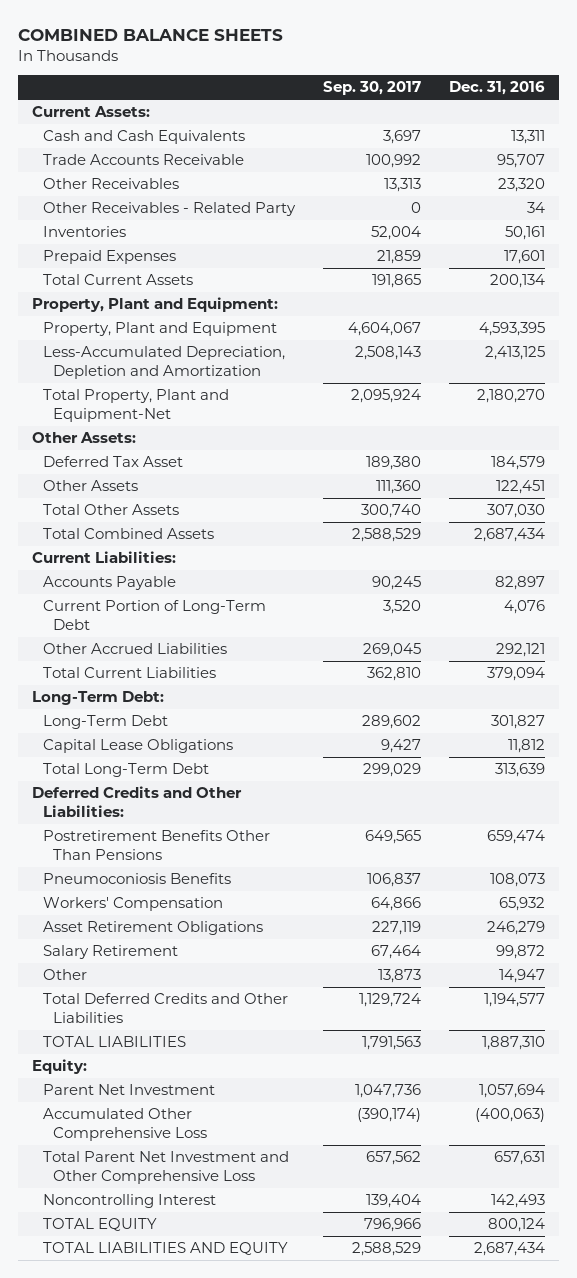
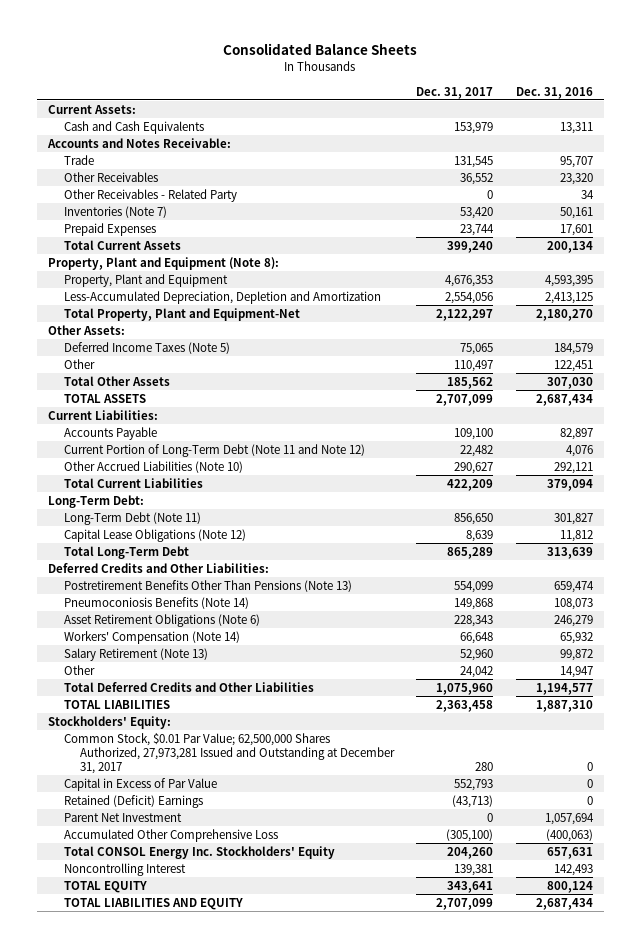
- COMBINED BALANCE SHEETS
+ Consolidated Balance Sheets
- | Sep. 30, 2017 | Dec. 31, 2016
+ | Dec. 31, 2017 | Dec. 31, 2016
- Trade Accounts Receivable | 100,992 | 95,707
+ Accounts and Notes Receivable:
+ Trade | 131,545 | 95,707
- Inventories | 52,004 | 50,161
+ Inventories (Note 7) | 53,420 | 50,161
- Property, Plant and Equipment:
+ Property, Plant and Equipment (Note 8):
- Deferred Tax Asset | 189,380 | 184,579
- Other Assets | 111,360 | 122,451
+ Deferred Income Taxes (Note 5) | 75,065 | 184,579
+ Other | 110,497 | 122,451
- Total Combined Assets | 2,588,529 | 2,687,434
+ TOTAL ASSETS | 2,707,099 | 2,687,434
- Current Portion of Long-Term Debt | 3,520 | 4,076
- Other Accrued Liabilities | 269,045 | 292,121
+ Current Portion of Long-Term Debt (Note 11 and Note 12) | 22,482 | 4,076
+ Other Accrued Liabilities (Note 10) | 290,627 | 292,121
- Long-Term Debt | 289,602 | 301,827
- Capital Lease Obligations | 9,427 | 11,812
+ Long-Term Debt (Note 11) | 856,650 | 301,827
+ Capital Lease Obligations (Note 12) | 8,639 | 11,812
- Postretirement Benefits Other Than Pensions | 649,565 | 659,474
- Pneumoconiosis Benefits | 106,837 | 108,073
- Workers' Compensation | 64,866 | 65,932
- Asset Retirement Obligations | 227,119 | 246,279
- Salary Retirement | 67,464 | 99,872
+ Postretirement Benefits Other Than Pensions (Note 13) | 554,099 | 659,474
+ Pneumoconiosis Benefits (Note 14) | 149,868 | 108,073
+ Asset Retirement Obligations (Note 6) | 228,343 | 246,279
+ Workers' Compensation (Note 14) | 66,648 | 65,932
+ Salary Retirement (Note 13) | 52,960 | 99,872
- Equity:
+ Stockholders' Equity:
+ Common Stock, $0.01 Par Value; 62,500,000 Shares Authorized, 27,973,281 Issued and Outstanding at December 31, 2017 | 280 | 0
+ Capital in Excess of Par Value | 552,793 | 0
+ Retained (Deficit) Earnings | (43,713) | 0
- Total Parent Net Investment and Other Comprehensive Loss | 657,562 | 657,631
+ Total CONSOL Energy Inc. Stockholders' Equity | 204,260 | 657,631

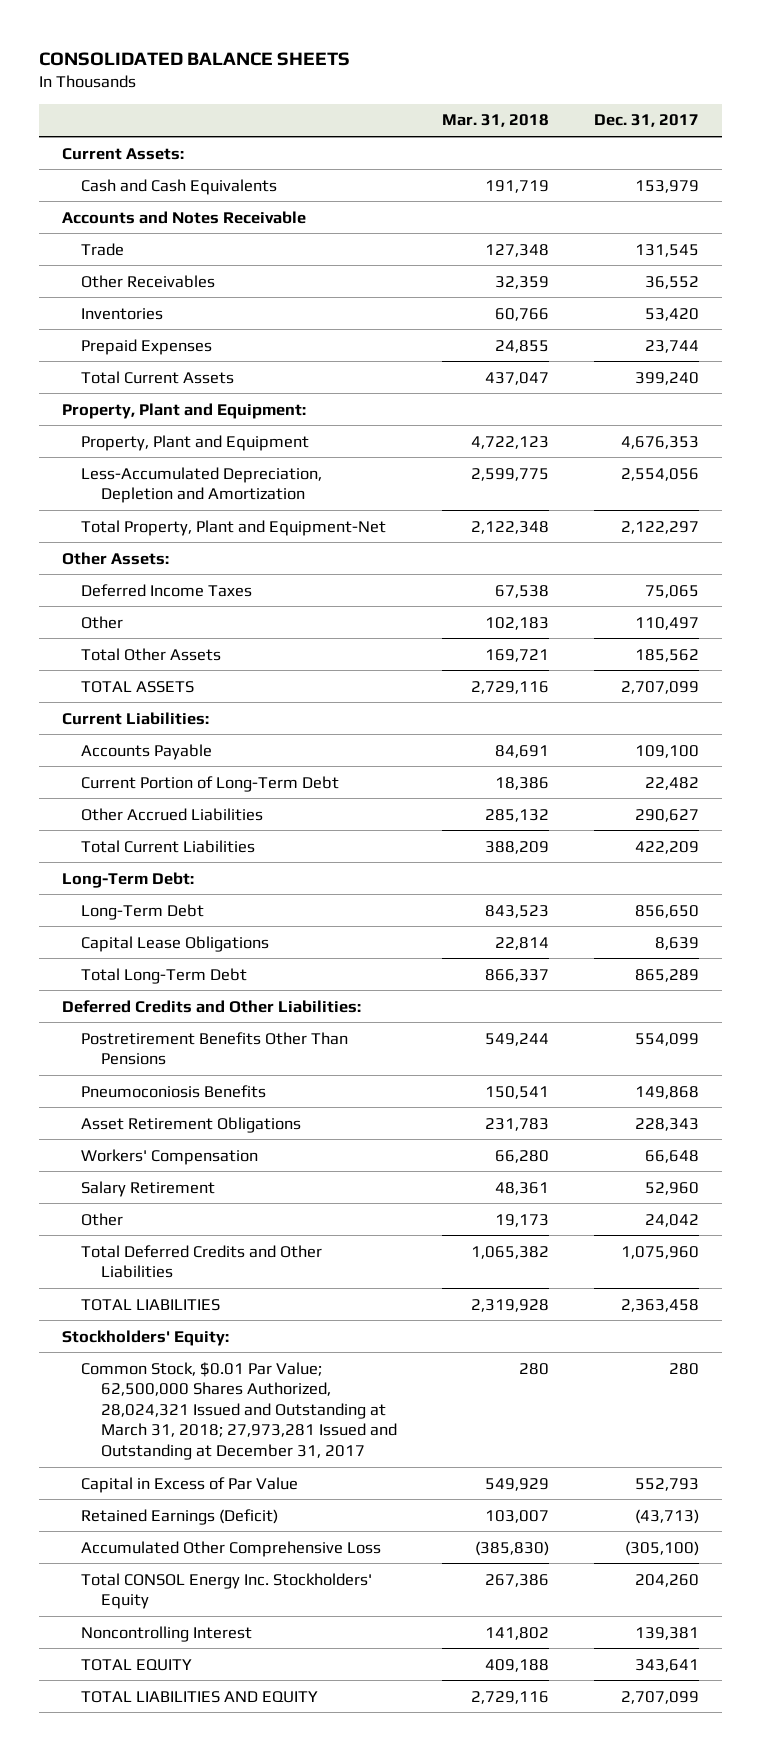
- Consolidated Balance Sheets
+ CONSOLIDATED BALANCE SHEETS
- | Dec. 31, 2017 | Dec. 31, 2016
+ | Mar. 31, 2018 | Dec. 31, 2017
- Accounts and Notes Receivable:
+ Accounts and Notes Receivable
- Other Receivables - Related Party | 0 | 34
- Inventories (Note 7) | 53,420 | 50,161
+ Inventories | 60,766 | 53,420
- Property, Plant and Equipment (Note 8):
+ Property, Plant and Equipment:
- Deferred Income Taxes (Note 5) | 75,065 | 184,579
+ Deferred Income Taxes | 67,538 | 75,065
- Current Portion of Long-Term Debt (Note 11 and Note 12) | 22,482 | 4,076
- Other Accrued Liabilities (Note 10) | 290,627 | 292,121
+ Current Portion of Long-Term Debt | 18,386 | 22,482
+ Other Accrued Liabilities | 285,132 | 290,627
- Long-Term Debt (Note 11) | 856,650 | 301,827
- Capital Lease Obligations (Note 12) | 8,639 | 11,812
+ Long-Term Debt | 843,523 | 856,650
+ Capital Lease Obligations | 22,814 | 8,639
- Postretirement Benefits Other Than Pensions (Note 13) | 554,099 | 659,474
- Pneumoconiosis Benefits (Note 14) | 149,868 | 108,073
- Asset Retirement Obligations (Note 6) | 228,343 | 246,279
- Workers' Compensation (Note 14) | 66,648 | 65,932
- Salary Retirement (Note 13) | 52,960 | 99,872
+ Postretirement Benefits Other Than Pensions | 549,244 | 554,099
+ Pneumoconiosis Benefits | 150,541 | 149,868
+ Asset Retirement Obligations | 231,783 | 228,343
+ Workers' Compensation | 66,280 | 66,648
+ Salary Retirement | 48,361 | 52,960
- Common Stock, $0.01 Par Value; 62,500,000 Shares Authorized, 27,973,281 Issued and Outstanding at December 31, 2017 | 280 | 0
+ Common Stock, $0.01 Par Value; 62,500,000 Shares Authorized, 28,024,321 Issued and Outstanding at March 31, 2018; 27,973,281 Issued and Outstanding at December 31, 2017 | 280 | 280
- Retained (Deficit) Earnings | (43,713) | 0
- Parent Net Investment | 0 | 1,057,694
+ Retained Earnings (Deficit) | 103,007 | (43,713)

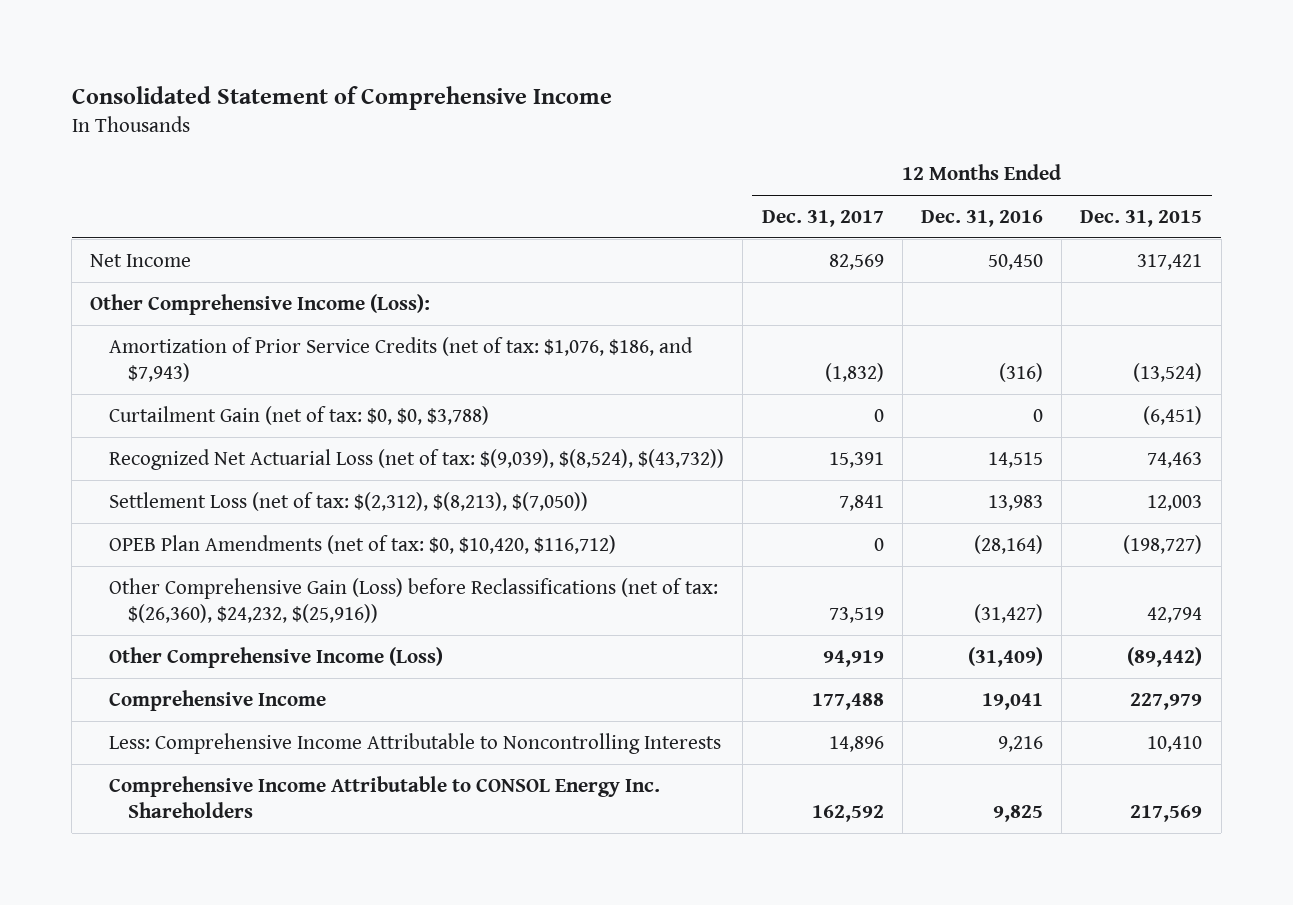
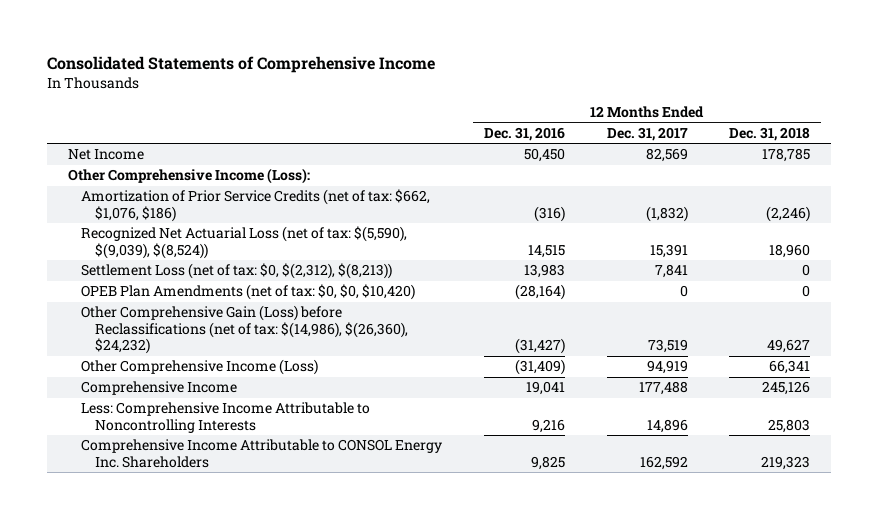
- Consolidated Statement of Comprehensive Income
+ Consolidated Statements of Comprehensive Income
- | 12 Months Ended Dec. 31, 2017 | 12 Months Ended Dec. 31, 2016 | 12 Months Ended Dec. 31, 2015
+ | 12 Months Ended Dec. 31, 2016 | 12 Months Ended Dec. 31, 2017 | 12 Months Ended Dec. 31, 2018
- Amortization of Prior Service Credits (net of tax: $1,076, $186, and $7,943) | (1,832) | (316) | (13,524)
- Curtailment Gain (net of tax: $0, $0, $3,788) | 0 | 0 | (6,451)
- Recognized Net Actuarial Loss (net of tax: $(9,039), $(8,524), $(43,732)) | 15,391 | 14,515 | 74,463
- Settlement Loss (net of tax: $(2,312), $(8,213), $(7,050)) | 7,841 | 13,983 | 12,003
- OPEB Plan Amendments (net of tax: $0, $10,420, $116,712) | 0 | (28,164) | (198,727)
- Other Comprehensive Gain (Loss) before Reclassifications (net of tax: $(26,360), $24,232, $(25,916)) | 73,519 | (31,427) | 42,794
+ Amortization of Prior Service Credits (net of tax: $662, $1,076, $186) | (316) | (1,832) | (2,246)
+ Recognized Net Actuarial Loss (net of tax: $(5,590), $(9,039), $(8,524)) | 14,515 | 15,391 | 18,960
+ Settlement Loss (net of tax: $0, $(2,312), $(8,213)) | 13,983 | 7,841 | 0
+ OPEB Plan Amendments (net of tax: $0, $0, $10,420) | (28,164) | 0 | 0
+ Other Comprehensive Gain (Loss) before Reclassifications (net of tax: $(14,986), $(26,360), $24,232) | (31,427) | 73,519 | 49,627

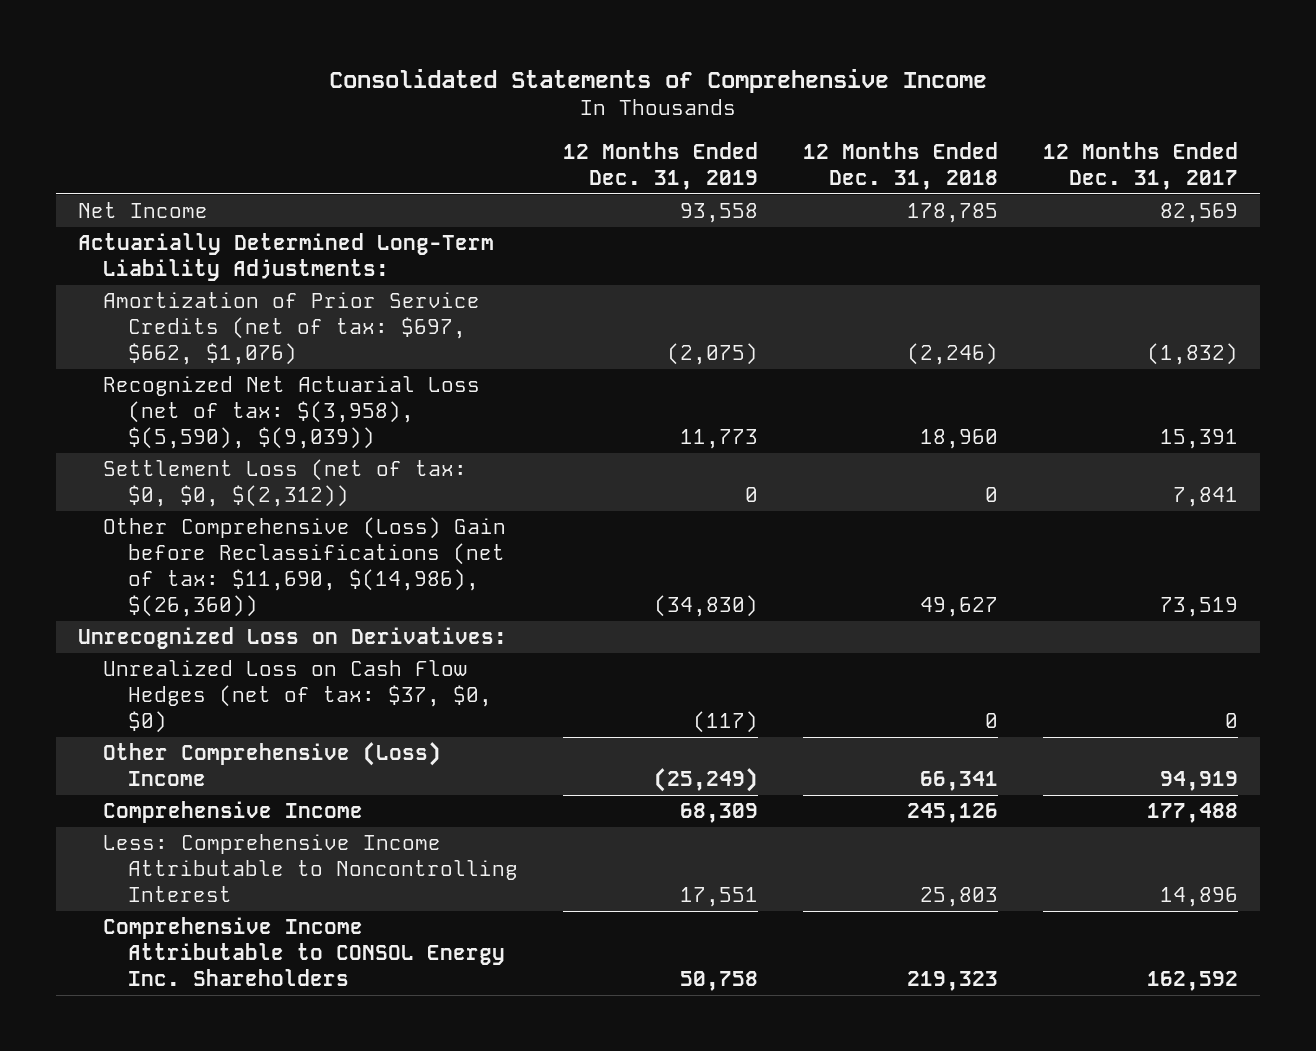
- | 12 Months Ended Dec. 31, 2016 | 12 Months Ended Dec. 31, 2017 | 12 Months Ended Dec. 31, 2018
+ | 12 Months Ended Dec. 31, 2019 | 12 Months Ended Dec. 31, 2018 | 12 Months Ended Dec. 31, 2017
- Other Comprehensive Income (Loss):
- Amortization of Prior Service Credits (net of tax: $662, $1,076, $186) | (316) | (1,832) | (2,246)
- Recognized Net Actuarial Loss (net of tax: $(5,590), $(9,039), $(8,524)) | 14,515 | 15,391 | 18,960
- Settlement Loss (net of tax: $0, $(2,312), $(8,213)) | 13,983 | 7,841 | 0
- OPEB Plan Amendments (net of tax: $0, $0, $10,420) | (28,164) | 0 | 0
- Other Comprehensive Gain (Loss) before Reclassifications (net of tax: $(14,986), $(26,360), $24,232) | (31,427) | 73,519 | 49,627
- Other Comprehensive Income (Loss) | (31,409) | 94,919 | 66,341
+ Actuarially Determined Long-Term Liability Adjustments:
+ Amortization of Prior Service Credits (net of tax: $697, $662, $1,076) | (2,075) | (2,246) | (1,832)
+ Recognized Net Actuarial Loss (net of tax: $(3,958), $(5,590), $(9,039)) | 11,773 | 18,960 | 15,391
+ Settlement Loss (net of tax: $0, $0, $(2,312)) | 0 | 0 | 7,841
+ Other Comprehensive (Loss) Gain before Reclassifications (net of tax: $11,690, $(14,986), $(26,360)) | (34,830) | 49,627 | 73,519
+ Unrecognized Loss on Derivatives:
+ Unrealized Loss on Cash Flow Hedges (net of tax: $37, $0, $0) | (117) | 0 | 0
+ Other Comprehensive (Loss) Income | (25,249) | 66,341 | 94,919
- Less: Comprehensive Income Attributable to Noncontrolling Interests | 9,216 | 14,896 | 25,803
+ Less: Comprehensive Income Attributable to Noncontrolling Interest | 17,551 | 25,803 | 14,896

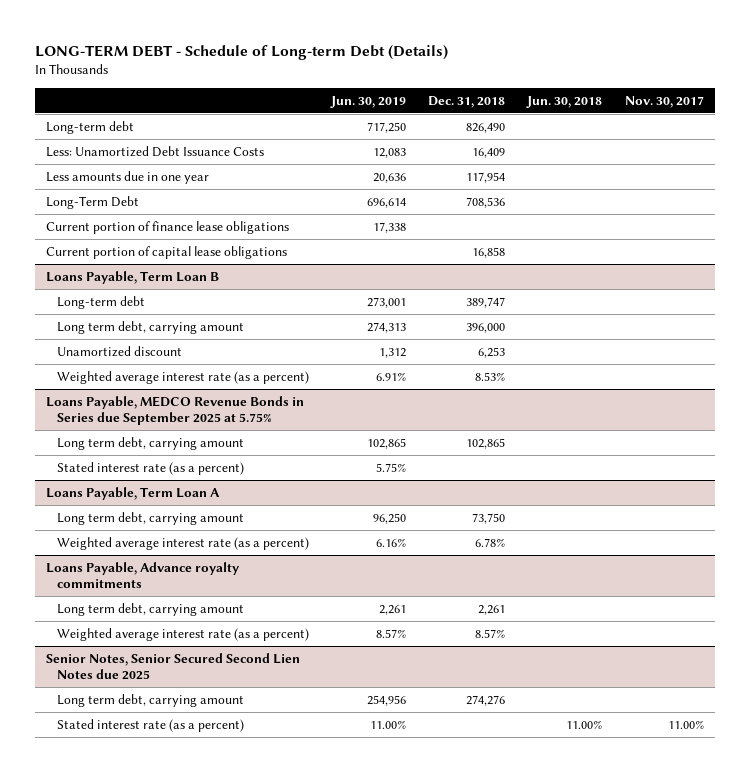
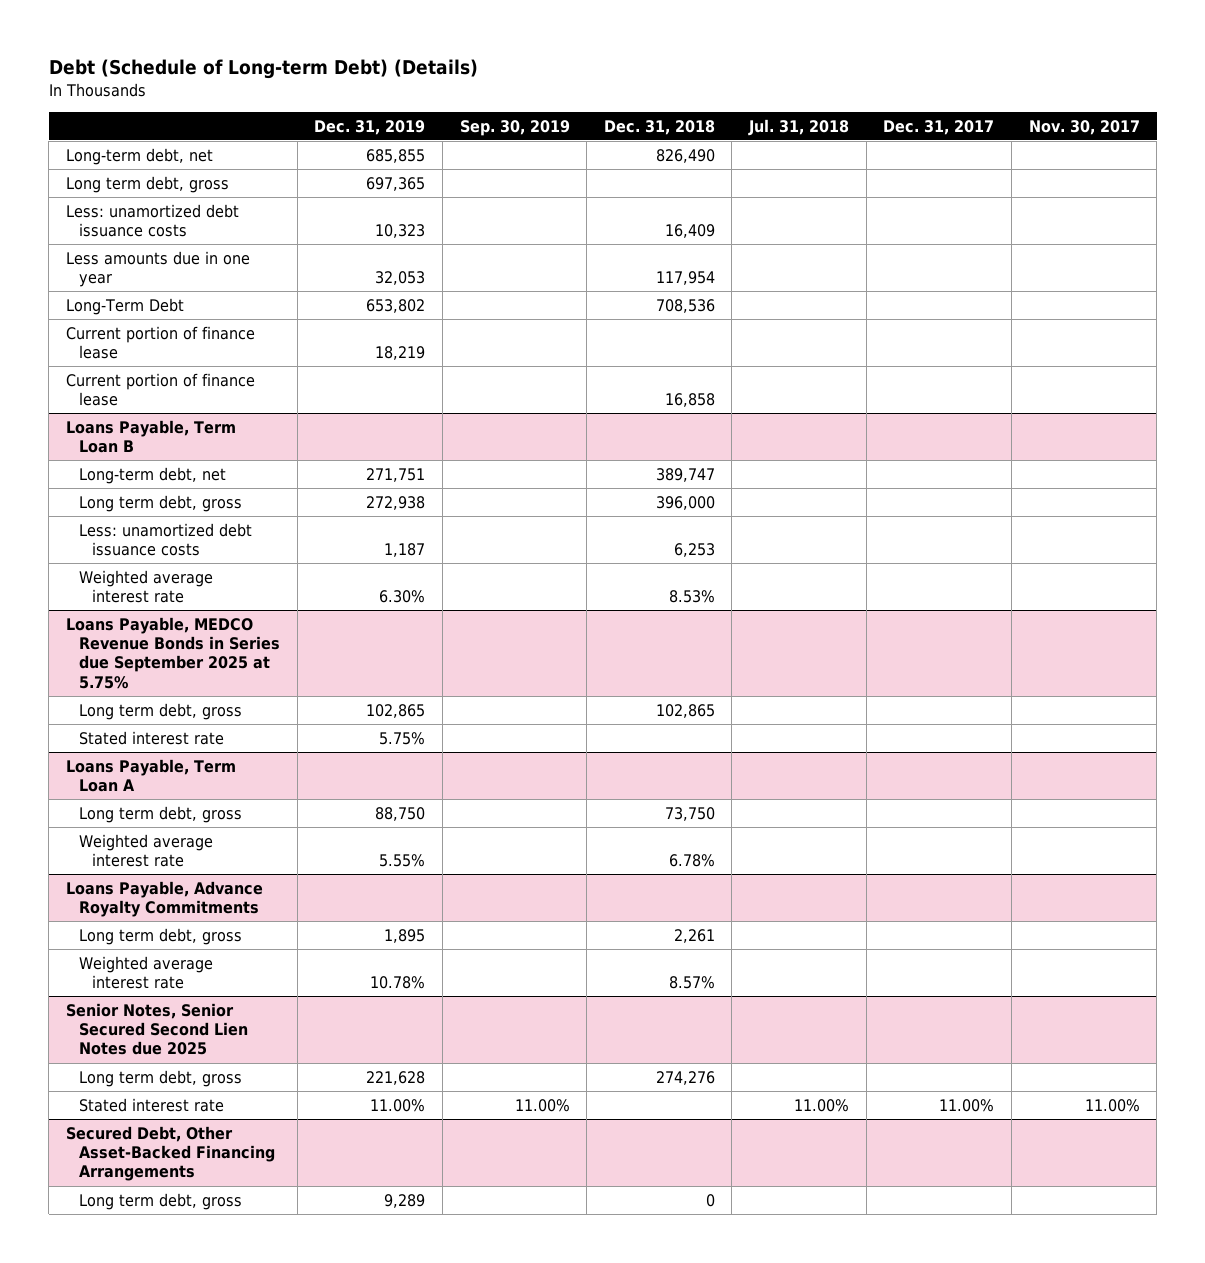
- LONG-TERM DEBT - Schedule of Long-term Debt (Details)
+ Debt (Schedule of Long-term Debt) (Details)
- | Jun. 30, 2019 | Dec. 31, 2018 | Jun. 30, 2018 | Nov. 30, 2017
+ | Dec. 31, 2019 | Sep. 30, 2019 | Dec. 31, 2018 | Jul. 31, 2018 | Dec. 31, 2017 | Nov. 30, 2017
- Long-term debt | 717,250 | 826,490 | |
- Less: Unamortized Debt Issuance Costs | 12,083 | 16,409 | |
+ Long-term debt, net | 685,855 | | 826,490 | | |
+ Long term debt, gross | 697,365 | | | | |
+ Less: unamortized debt issuance costs | 10,323 | | 16,409 | | |
- Current portion of finance lease obligations | 17,338 | | |
- Current portion of capital lease obligations | | 16,858 | |
+ Current portion of finance lease | 18,219 | | | | |
+ Current portion of finance lease | | | 16,858 | | |
@ Loans Payable, Term Loan B
- Long-term debt | 273,001 | 389,747 | |
- Long term debt, carrying amount | 274,313 | 396,000 | |
- Unamortized discount | 1,312 | 6,253 | |
- Weighted average interest rate (as a percent) | 6.91% | 8.53% | |
+ Long-term debt, net | 271,751 | | 389,747 | | |
+ Long term debt, gross | 272,938 | | 396,000 | | |
+ Less: unamortized debt issuance costs | 1,187 | | 6,253 | | |
+ Weighted average interest rate | 6.30% | | 8.53% | | |
@ Loans Payable, MEDCO Revenue Bonds in Series due September 2025 at 5.75%
- Long term debt, carrying amount | 102,865 | 102,865 | |
- Stated interest rate (as a percent) | 5.75% | | |
+ Long term debt, gross | 102,865 | | 102,865 | | |
+ Stated interest rate | 5.75% | | | | |
@ Loans Payable, Term Loan A
- Long term debt, carrying amount | 96,250 | 73,750 | |
- Weighted average interest rate (as a percent) | 6.16% | 6.78% | |
- Loans Payable, Advance royalty commitments
- Long term debt, carrying amount | 2,261 | 2,261 | |
- Weighted average interest rate (as a percent) | 8.57% | 8.57% | |
@ Loans Payable, Term Loan A
+ Long term debt, gross | 88,750 | | 73,750 | | |
+ Weighted average interest rate | 5.55% | | 6.78% | | |
+ Loans Payable, Advance Royalty Commitments
+ Long term debt, gross | 1,895 | | 2,261 | | |
+ Weighted average interest rate | 10.78% | | 8.57% | | |
@ Senior Notes, Senior Secured Second Lien Notes due 2025
- Long term debt, carrying amount | 254,956 | 274,276 | |
- Stated interest rate (as a percent) | 11.00% | | 11.00% | 11.00%
+ Long term debt, gross | 221,628 | | 274,276 | | |
+ Stated interest rate | 11.00% | 11.00% | | 11.00% | 11.00% | 11.00%
+ Secured Debt, Other Asset-Backed Financing Arrangements
+ Long term debt, gross | 9,289 | | 0 | | |

